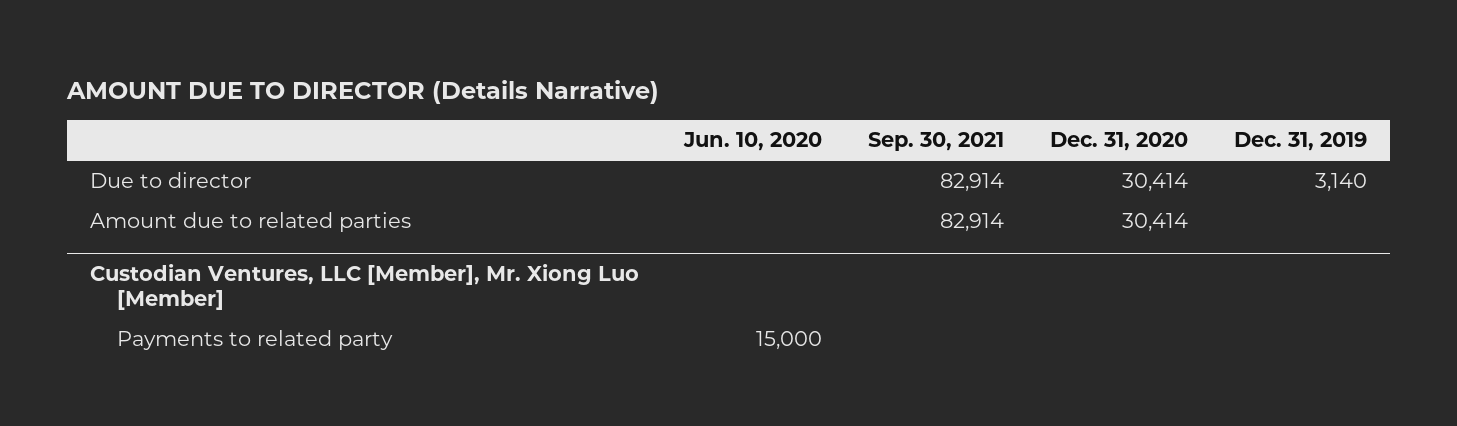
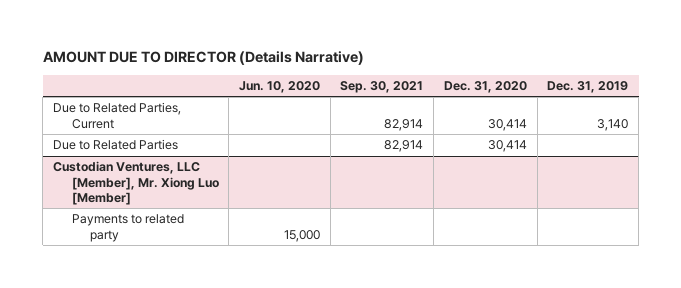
- Due to director | | 82,914 | 30,414 | 3,140
- Amount due to related parties | | 82,914 | 30,414 |
+ Due to Related Parties, Current | | 82,914 | 30,414 | 3,140
+ Due to Related Parties | | 82,914 | 30,414 |

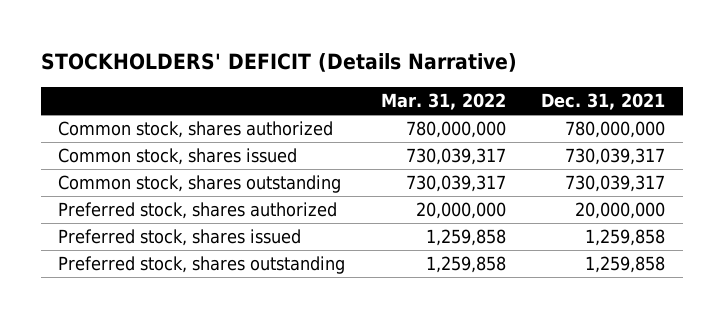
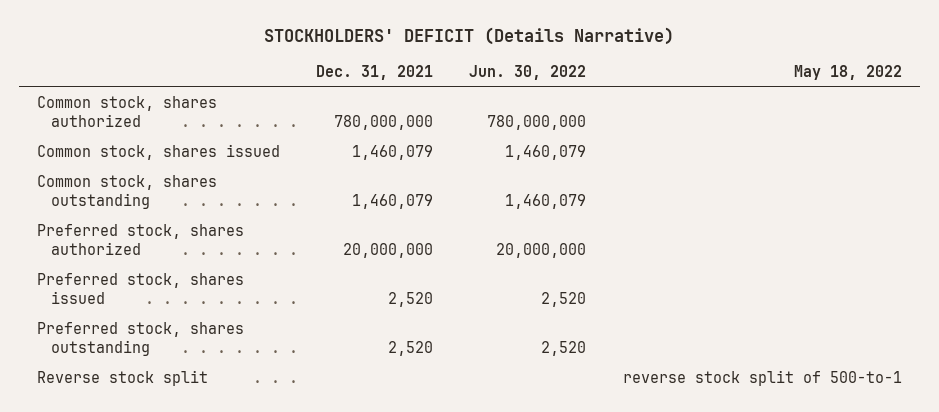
- | Mar. 31, 2022 | Dec. 31, 2021
+ | Dec. 31, 2021 | Jun. 30, 2022 | May 18, 2022
- Common stock, shares issued | 730,039,317 | 730,039,317
- Common stock, shares outstanding | 730,039,317 | 730,039,317
+ Common stock, shares issued | 1,460,079 | 1,460,079 |
+ Common stock, shares outstanding | 1,460,079 | 1,460,079 |
- Preferred stock, shares issued | 1,259,858 | 1,259,858
- Preferred stock, shares outstanding | 1,259,858 | 1,259,858
+ Preferred stock, shares issued | 2,520 | 2,520 |
+ Preferred stock, shares outstanding | 2,520 | 2,520 |
+ Reverse stock split | | | reverse stock split of 500-to-1

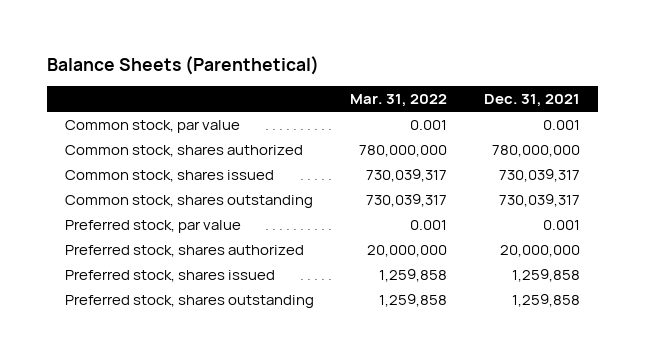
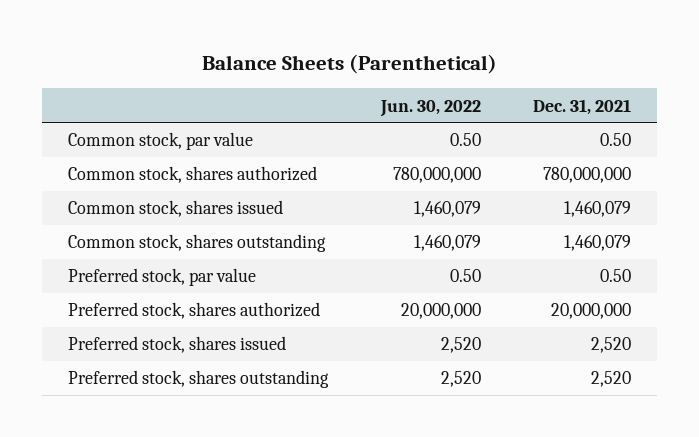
- | Mar. 31, 2022 | Dec. 31, 2021
+ | Jun. 30, 2022 | Dec. 31, 2021
- Common stock, par value | 0.001 | 0.001
+ Common stock, par value | 0.50 | 0.50
- Common stock, shares issued | 730,039,317 | 730,039,317
- Common stock, shares outstanding | 730,039,317 | 730,039,317
- Preferred stock, par value | 0.001 | 0.001
+ Common stock, shares issued | 1,460,079 | 1,460,079
+ Common stock, shares outstanding | 1,460,079 | 1,460,079
+ Preferred stock, par value | 0.50 | 0.50
- Preferred stock, shares issued | 1,259,858 | 1,259,858
- Preferred stock, shares outstanding | 1,259,858 | 1,259,858
+ Preferred stock, shares issued | 2,520 | 2,520
+ Preferred stock, shares outstanding | 2,520 | 2,520

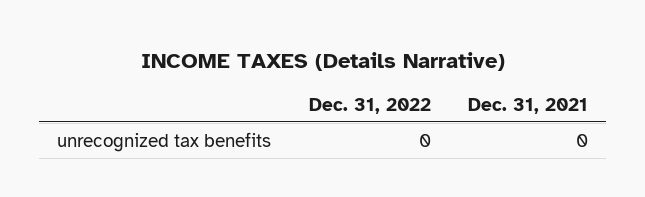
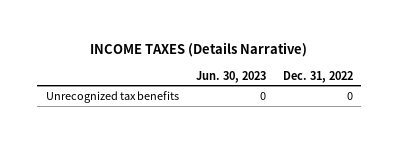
- | Dec. 31, 2022 | Dec. 31, 2021
+ | Jun. 30, 2023 | Dec. 31, 2022
- unrecognized tax benefits | 0 | 0
+ Unrecognized tax benefits | 0 | 0

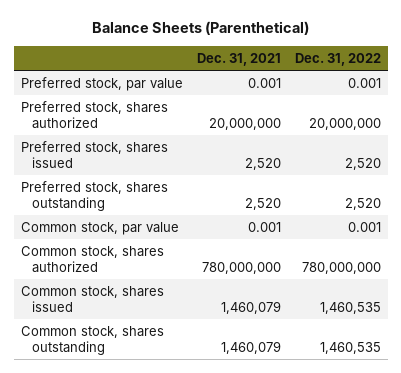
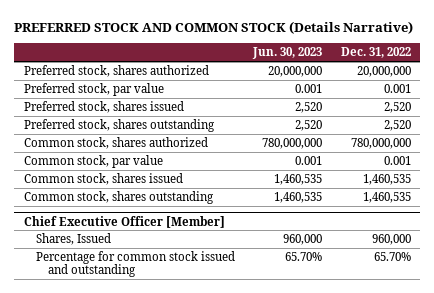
- Balance Sheets (Parenthetical)
+ PREFERRED STOCK AND COMMON STOCK (Details Narrative)
- | Dec. 31, 2021 | Dec. 31, 2022
+ | Jun. 30, 2023 | Dec. 31, 2022
moved down: Preferred stock, par value | 0.001 | 0.001
moved down: Common stock, par value | 0.001 | 0.001
+ Chief Executive Officer [Member]
+ Shares, Issued | 960,000 | 960,000
+ Percentage for common stock issued and outstanding | 65.70% | 65.70%

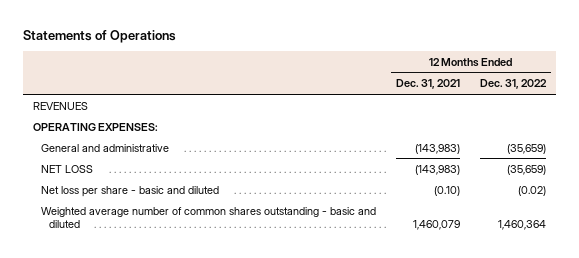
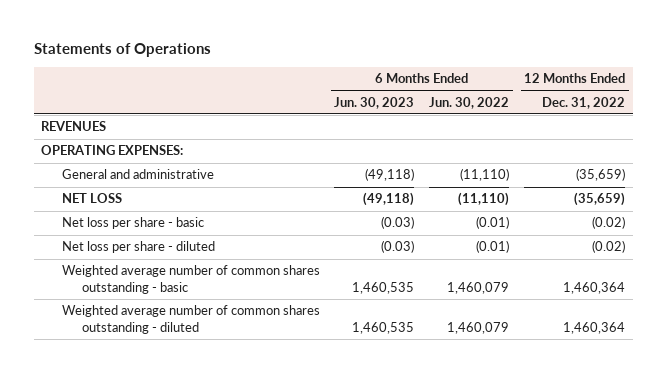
- | 12 Months Ended Dec. 31, 2021 | 12 Months Ended Dec. 31, 2022
+ | 6 Months Ended Jun. 30, 2023 | 6 Months Ended Jun. 30, 2022 | 12 Months Ended Dec. 31, 2022
- Net loss per share - basic and diluted | (0.10) | (0.02)
- Weighted average number of common shares outstanding - basic and diluted | 1,460,079 | 1,460,364
+ Net loss per share - basic | (0.03) | (0.01) | (0.02)
+ Net loss per share - diluted | (0.03) | (0.01) | (0.02)
+ Weighted average number of common shares outstanding - basic | 1,460,535 | 1,460,079 | 1,460,364
+ Weighted average number of common shares outstanding - diluted | 1,460,535 | 1,460,079 | 1,460,364

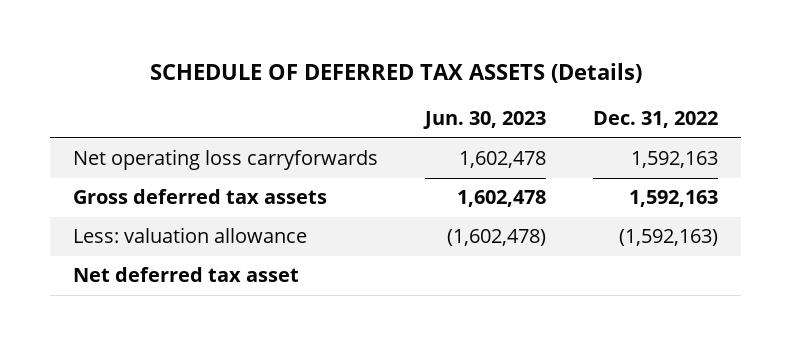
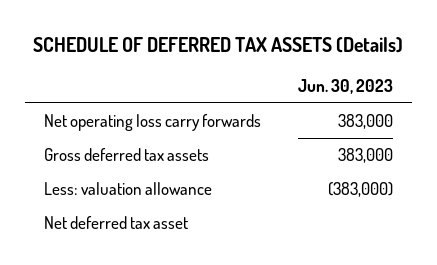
- | Jun. 30, 2023 | Dec. 31, 2022
+ | Jun. 30, 2023
- Net operating loss carryforwards | 1,602,478 | 1,592,163
- Gross deferred tax assets | 1,602,478 | 1,592,163
- Less: valuation allowance | (1,602,478) | (1,592,163)
+ Net operating loss carry forwards | 383,000
+ Gross deferred tax assets | 383,000
+ Less: valuation allowance | (383,000)

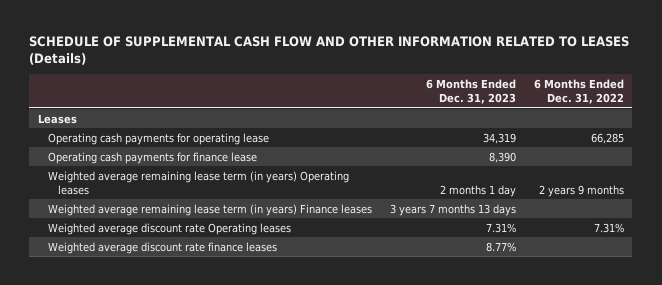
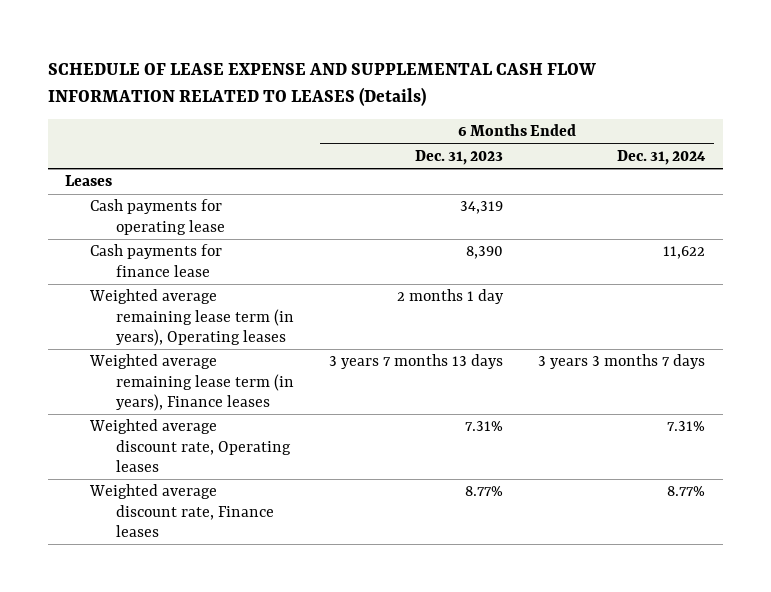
- SCHEDULE OF SUPPLEMENTAL CASH FLOW AND OTHER INFORMATION RELATED TO LEASES (Details)
+ SCHEDULE OF LEASE EXPENSE AND SUPPLEMENTAL CASH FLOW INFORMATION RELATED TO LEASES (Details)
- | 6 Months Ended Dec. 31, 2023 | 6 Months Ended Dec. 31, 2022
+ | 6 Months Ended Dec. 31, 2023 | 6 Months Ended Dec. 31, 2024
- Operating cash payments for operating lease | 34,319 | 66,285
- Operating cash payments for finance lease | 8,390 |
- Weighted average remaining lease term (in years) Operating leases | 2 months 1 day | 2 years 9 months
- Weighted average remaining lease term (in years) Finance leases | 3 years 7 months 13 days |
- Weighted average discount rate Operating leases | 7.31% | 7.31%
- Weighted average discount rate finance leases | 8.77% |
+ Cash payments for operating lease | 34,319 |
+ Cash payments for finance lease | 8,390 | 11,622
+ Weighted average remaining lease term (in years), Operating leases | 2 months 1 day |
+ Weighted average remaining lease term (in years), Finance leases | 3 years 7 months 13 days | 3 years 3 months 7 days
+ Weighted average discount rate, Operating leases | 7.31% | 7.31%
+ Weighted average discount rate, Finance leases | 8.77% | 8.77%

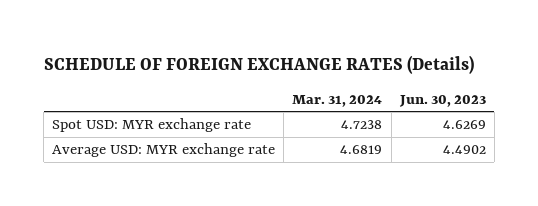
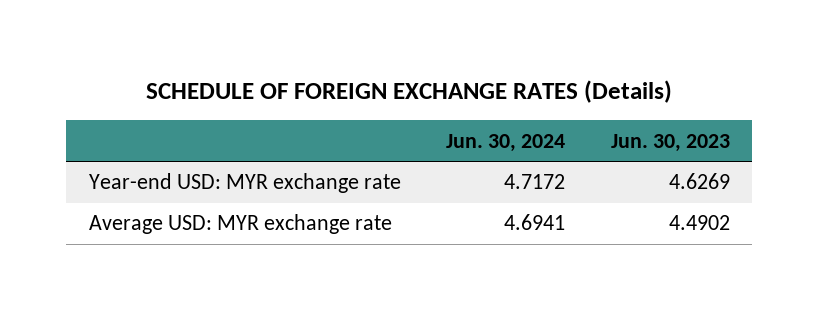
- | Mar. 31, 2024 | Jun. 30, 2023
+ | Jun. 30, 2024 | Jun. 30, 2023
- Spot USD: MYR exchange rate | 4.7238 | 4.6269
+ Year-end USD: MYR exchange rate | 4.7172 | 4.6269

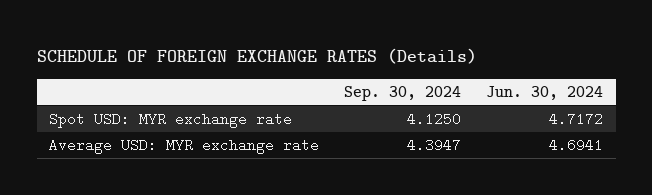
- | Jun. 30, 2024 | Jun. 30, 2023
+ | Sep. 30, 2024 | Jun. 30, 2024
- Year-end USD: MYR exchange rate | 4.7172 | 4.6269
+ Spot USD: MYR exchange rate | 4.1250 | 4.7172

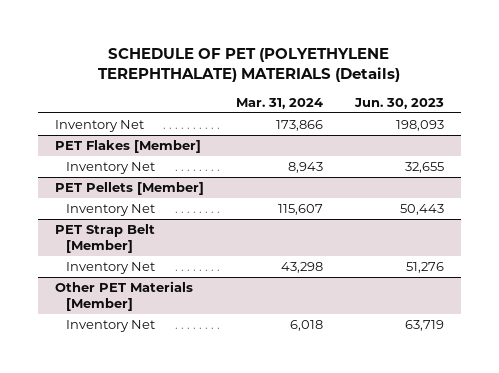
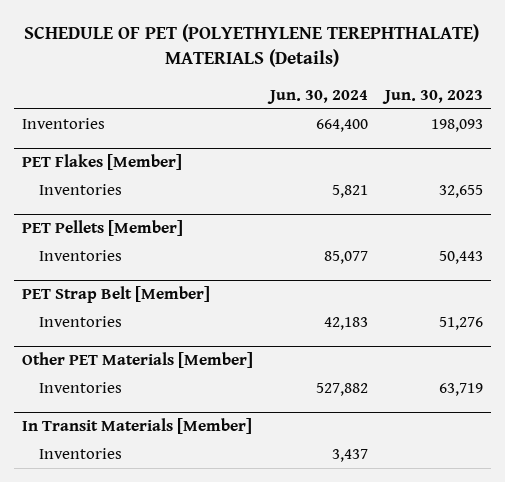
- | Mar. 31, 2024 | Jun. 30, 2023
+ | Jun. 30, 2024 | Jun. 30, 2023
- Inventory Net | 173,866 | 198,093
+ Inventories | 664,400 | 198,093
@ PET Flakes [Member]
- Inventory Net | 8,943 | 32,655
+ Inventories | 5,821 | 32,655
@ PET Pellets [Member]
- Inventory Net | 115,607 | 50,443
+ Inventories | 85,077 | 50,443
@ PET Strap Belt [Member]
- Inventory Net | 43,298 | 51,276
+ Inventories | 42,183 | 51,276
@ Other PET Materials [Member]
- Inventory Net | 6,018 | 63,719
+ Inventories | 527,882 | 63,719
+ In Transit Materials [Member]
+ Inventories | 3,437 |

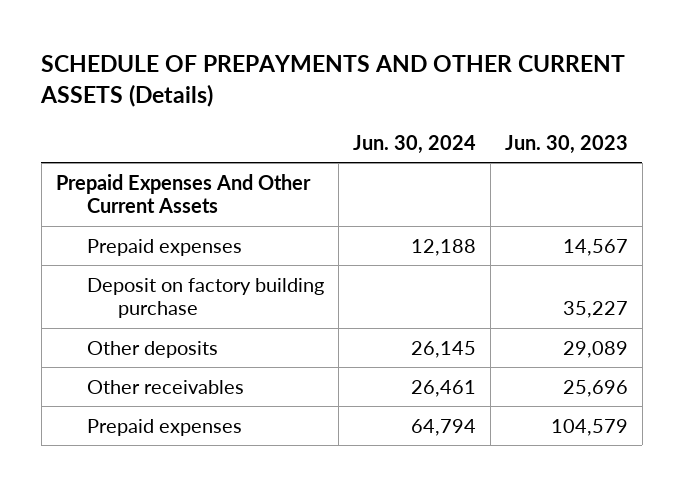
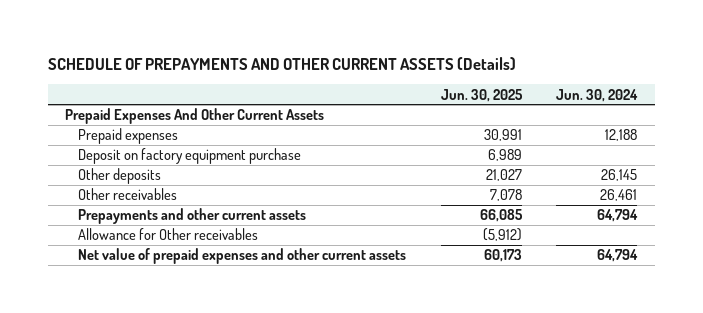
- | Jun. 30, 2024 | Jun. 30, 2023
+ | Jun. 30, 2025 | Jun. 30, 2024
- Deposit on factory building purchase | | 35,227
+ Deposit on factory equipment purchase | 6,989 |
- Prepaid expenses | 64,794 | 104,579
+ Prepayments and other current assets | 66,085 | 64,794
+ Allowance for Other receivables | (5,912) |
+ Net value of prepaid expenses and other current assets | 60,173 | 64,794

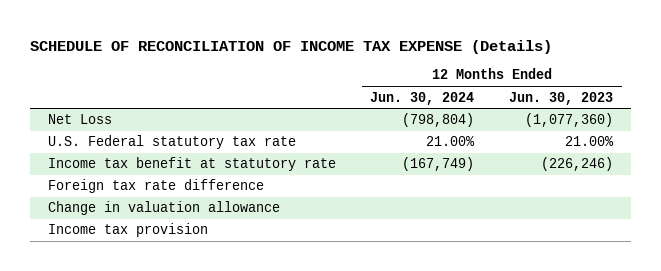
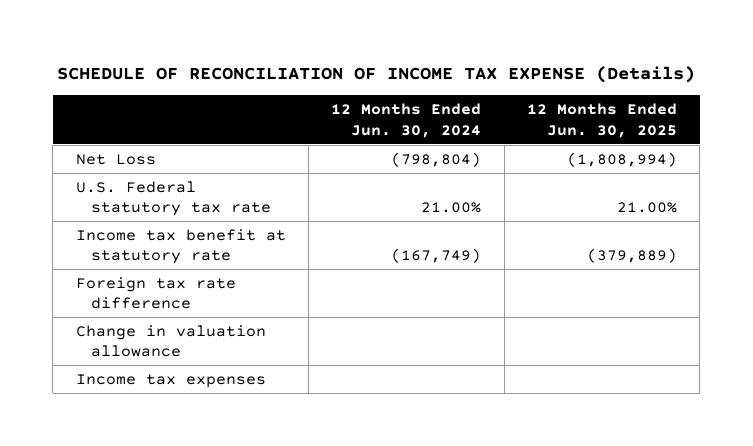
- | 12 Months Ended Jun. 30, 2024 | 12 Months Ended Jun. 30, 2023
+ | 12 Months Ended Jun. 30, 2024 | 12 Months Ended Jun. 30, 2025
- Income tax provision
+ Income tax expenses

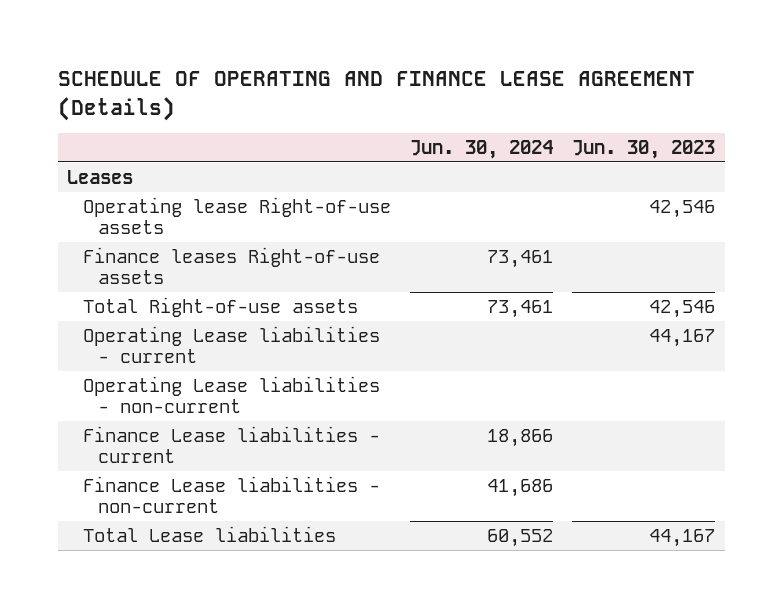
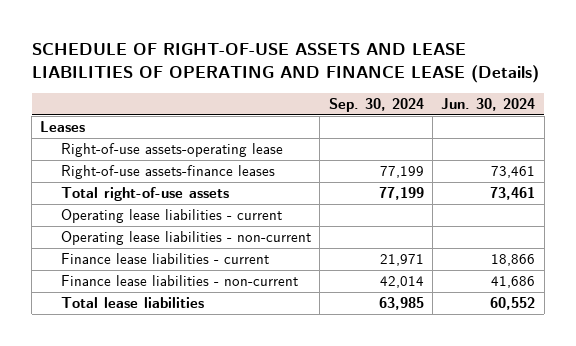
- SCHEDULE OF OPERATING AND FINANCE LEASE AGREEMENT (Details)
+ SCHEDULE OF RIGHT-OF-USE ASSETS AND LEASE LIABILITIES OF OPERATING AND FINANCE LEASE (Details)
- | Jun. 30, 2024 | Jun. 30, 2023
+ | Sep. 30, 2024 | Jun. 30, 2024
- Operating lease Right-of-use assets | | 42,546
- Finance leases Right-of-use assets | 73,461 |
- Total Right-of-use assets | 73,461 | 42,546
- Operating Lease liabilities - current | | 44,167
- Operating Lease liabilities - non-current
- Finance Lease liabilities - current | 18,866 |
- Finance Lease liabilities - non-current | 41,686 |
- Total Lease liabilities | 60,552 | 44,167
+ Right-of-use assets-operating lease
+ Right-of-use assets-finance leases | 77,199 | 73,461
+ Total right-of-use assets | 77,199 | 73,461
+ Operating lease liabilities - current
+ Operating lease liabilities - non-current
+ Finance lease liabilities - current | 21,971 | 18,866
+ Finance lease liabilities - non-current | 42,014 | 41,686
+ Total lease liabilities | 63,985 | 60,552

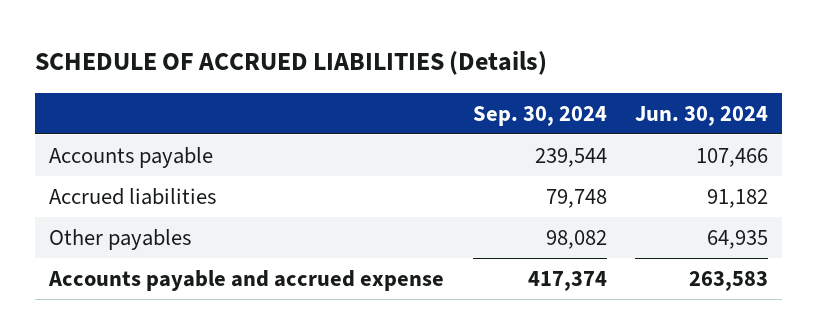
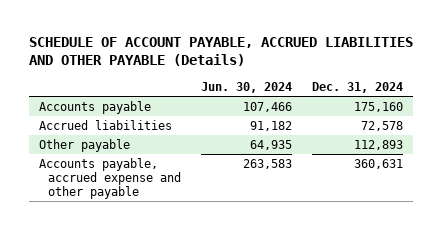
- SCHEDULE OF ACCRUED LIABILITIES (Details)
+ SCHEDULE OF ACCOUNT PAYABLE, ACCRUED LIABILITIES AND OTHER PAYABLE (Details)
- | Sep. 30, 2024 | Jun. 30, 2024
+ | Jun. 30, 2024 | Dec. 31, 2024
- Other payables | 98,082 | 64,935
- Accounts payable and accrued expense | 417,374 | 263,583
+ Other payable | 64,935 | 112,893
+ Accounts payable, accrued expense and other payable | 263,583 | 360,631

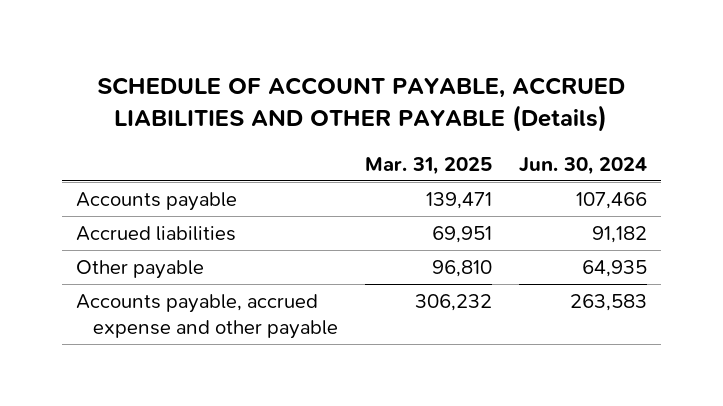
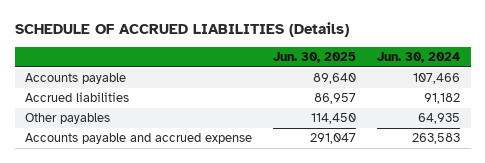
- SCHEDULE OF ACCOUNT PAYABLE, ACCRUED LIABILITIES AND OTHER PAYABLE (Details)
+ SCHEDULE OF ACCRUED LIABILITIES (Details)
- | Mar. 31, 2025 | Jun. 30, 2024
+ | Jun. 30, 2025 | Jun. 30, 2024
- Other payable | 96,810 | 64,935
- Accounts payable, accrued expense and other payable | 306,232 | 263,583
+ Other payables | 114,450 | 64,935
+ Accounts payable and accrued expense | 291,047 | 263,583

